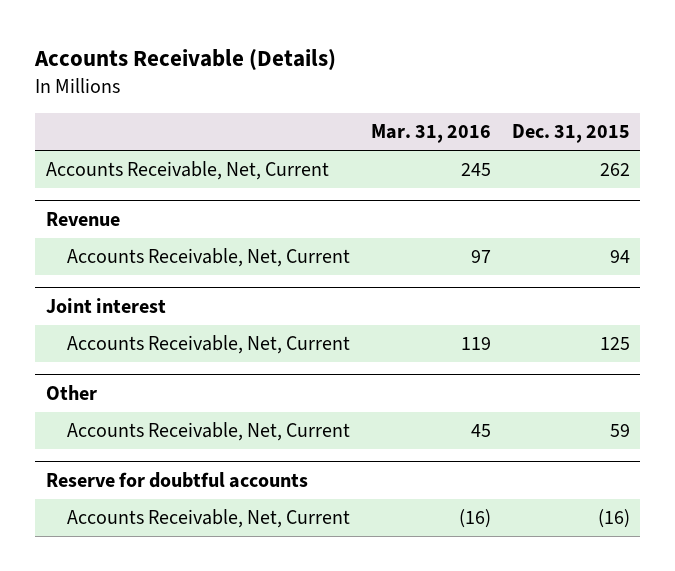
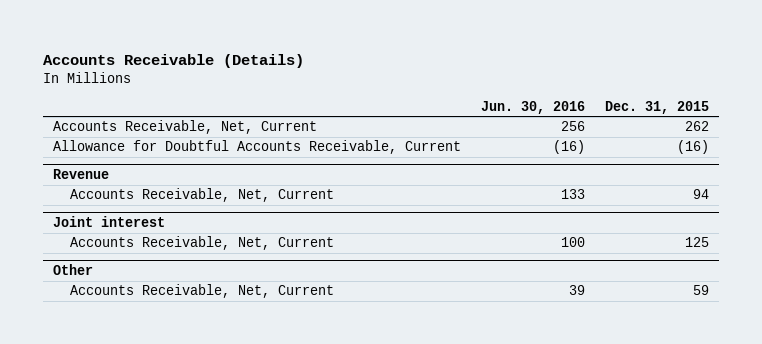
- | Mar. 31, 2016 | Dec. 31, 2015
+ | Jun. 30, 2016 | Dec. 31, 2015
+ Allowance for Doubtful Accounts Receivable, Current | (16) | (16)
- Reserve for doubtful accounts
- Accounts Receivable, Net, Current | (16) | (16)

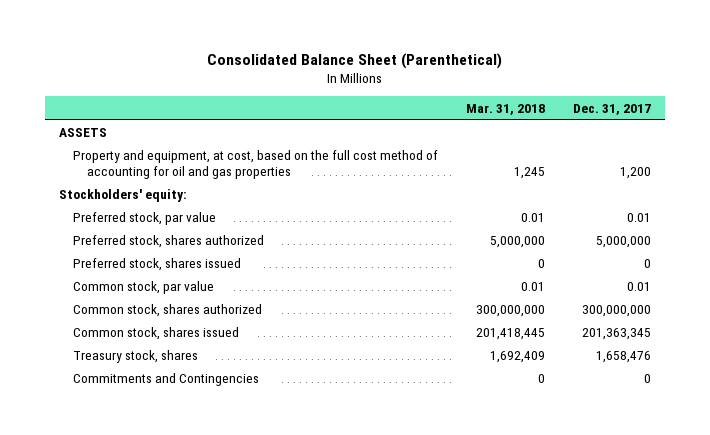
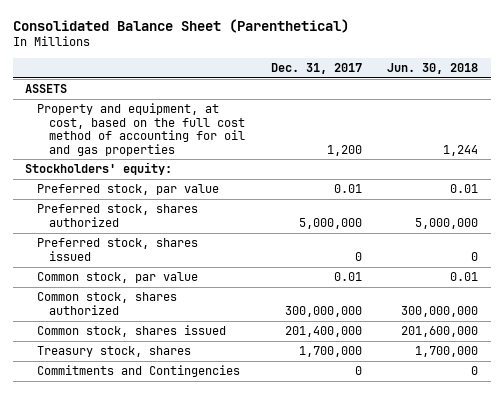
- | Mar. 31, 2018 | Dec. 31, 2017
+ | Dec. 31, 2017 | Jun. 30, 2018
- Common stock, shares issued | 201,418,445 | 201,363,345
- Treasury stock, shares | 1,692,409 | 1,658,476
+ Common stock, shares issued | 201,400,000 | 201,600,000
+ Treasury stock, shares | 1,700,000 | 1,700,000

